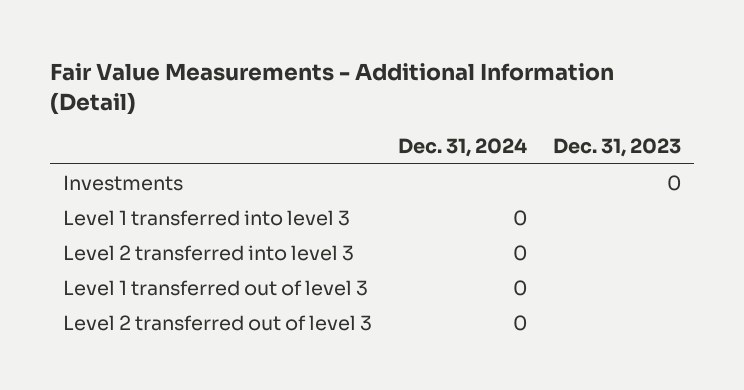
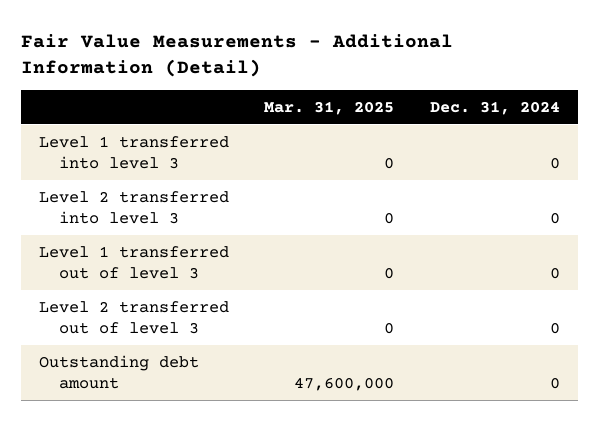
- | Dec. 31, 2024 | Dec. 31, 2023
+ | Mar. 31, 2025 | Dec. 31, 2024
- Investments | | 0
+ Outstanding debt amount | 47,600,000 | 0

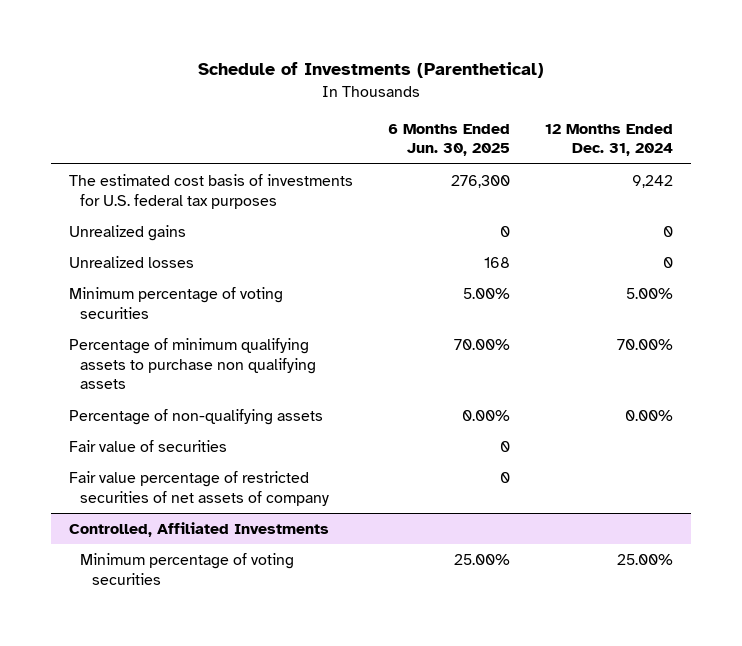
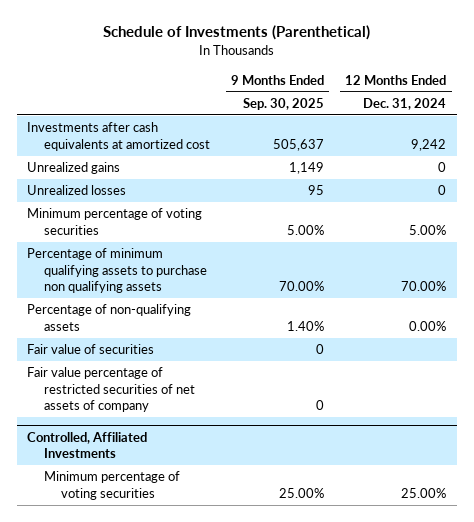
- | 6 Months Ended Jun. 30, 2025 | 12 Months Ended Dec. 31, 2024
+ | 9 Months Ended Sep. 30, 2025 | 12 Months Ended Dec. 31, 2024
- The estimated cost basis of investments for U.S. federal tax purposes | 276,300 | 9,242
+ Investments after cash equivalents at amortized cost | 505,637 | 9,242

